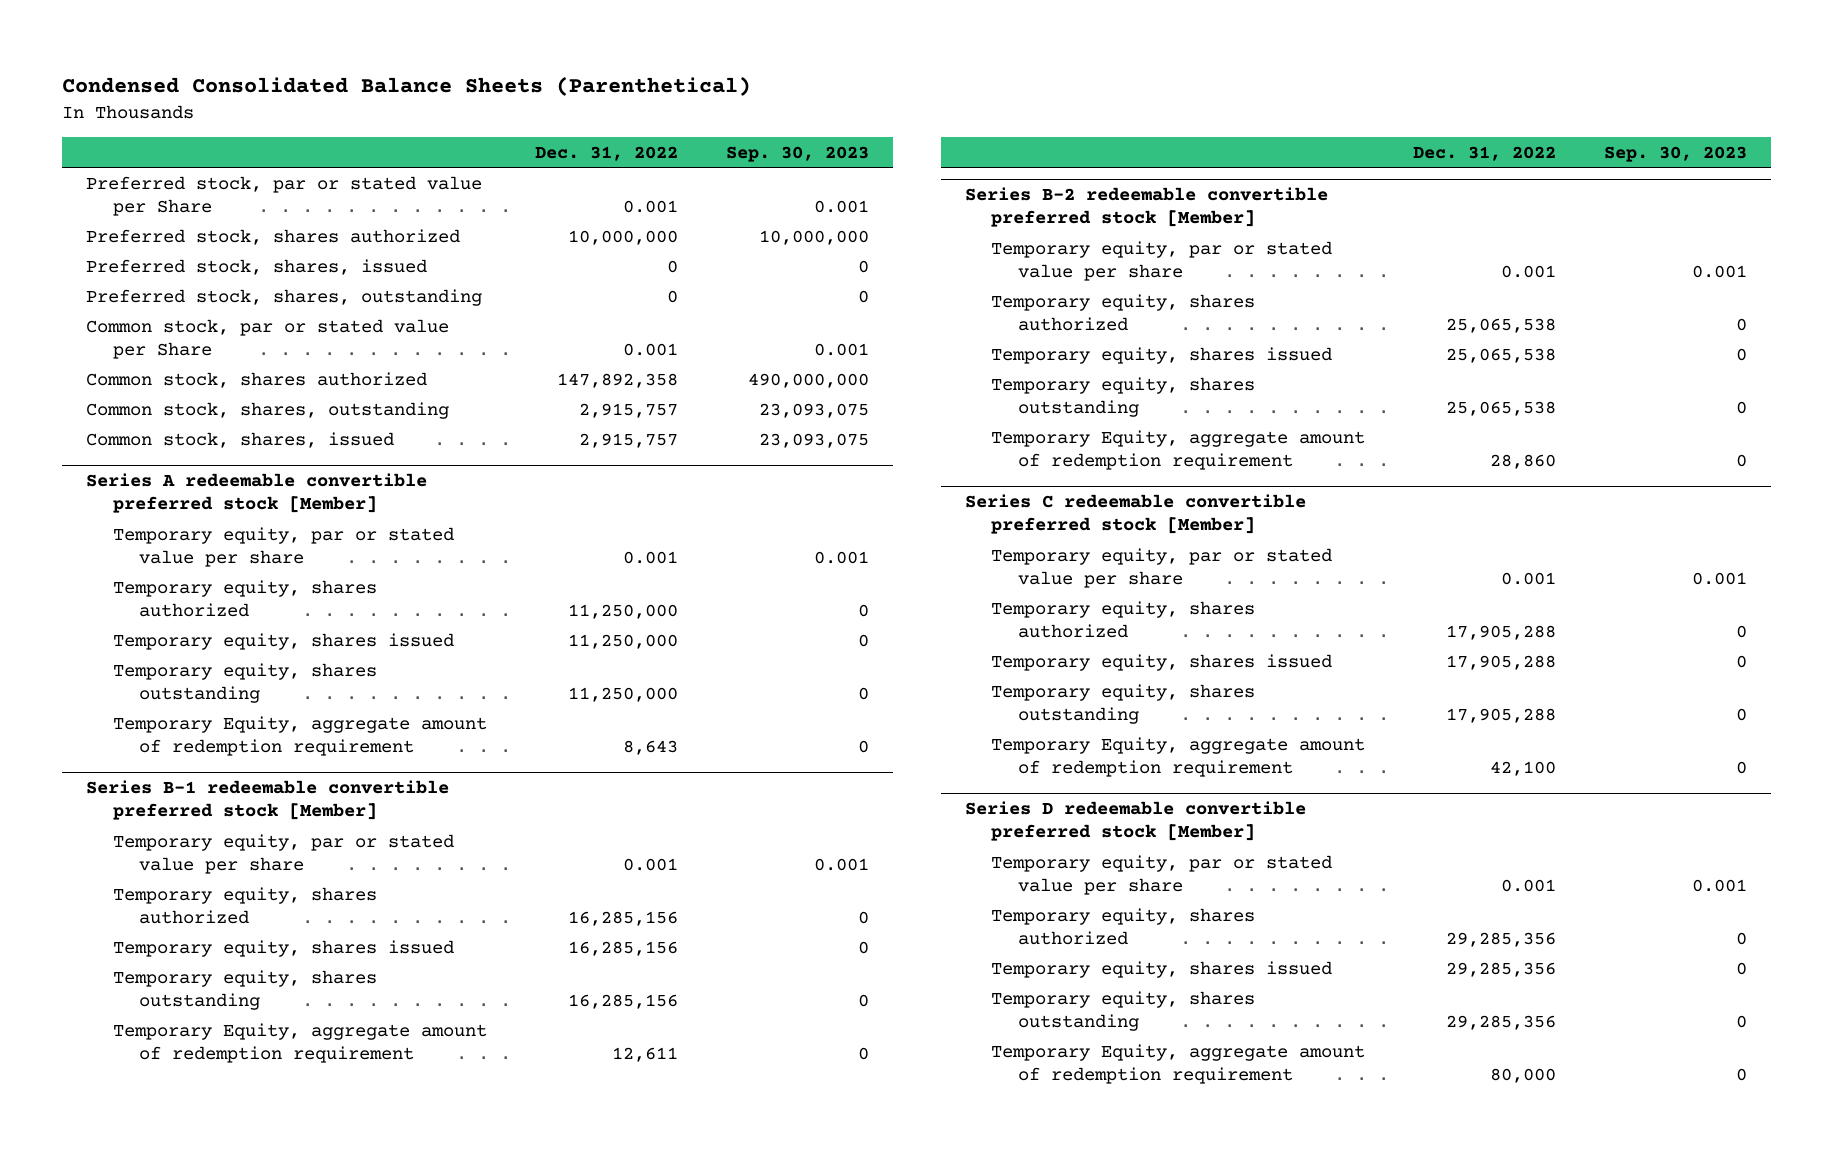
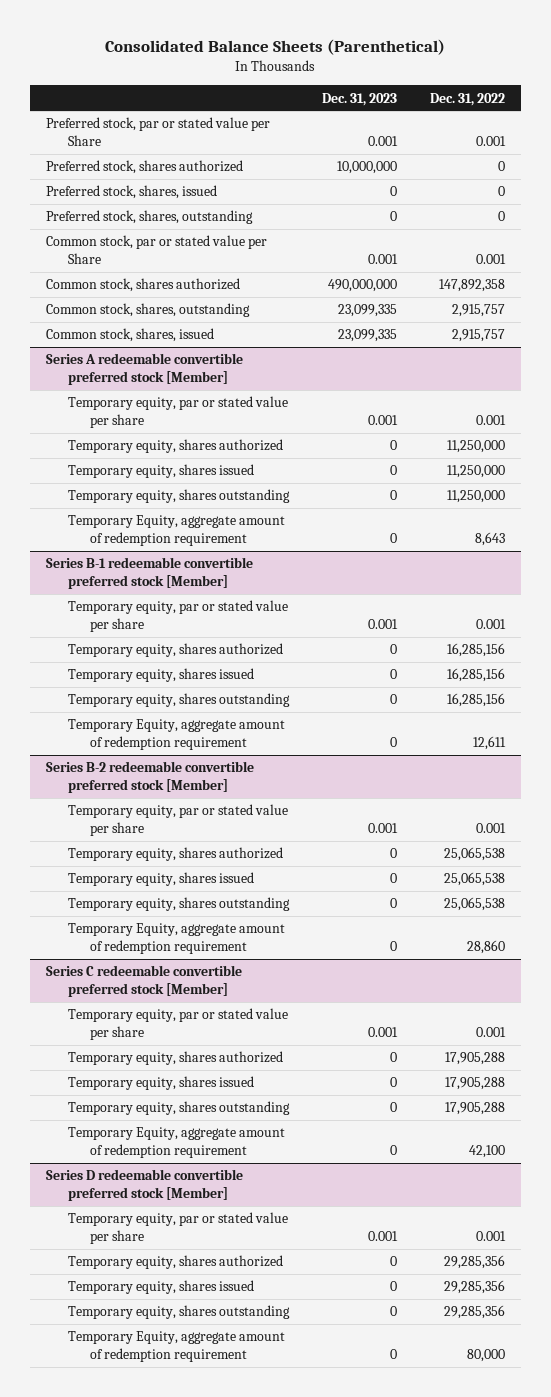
- Condensed Consolidated Balance Sheets (Parenthetical)
+ Consolidated Balance Sheets (Parenthetical)
- | Dec. 31, 2022 | Sep. 30, 2023
+ | Dec. 31, 2023 | Dec. 31, 2022
- Preferred stock, shares authorized | 10,000,000 | 10,000,000
+ Preferred stock, shares authorized | 10,000,000 | 0

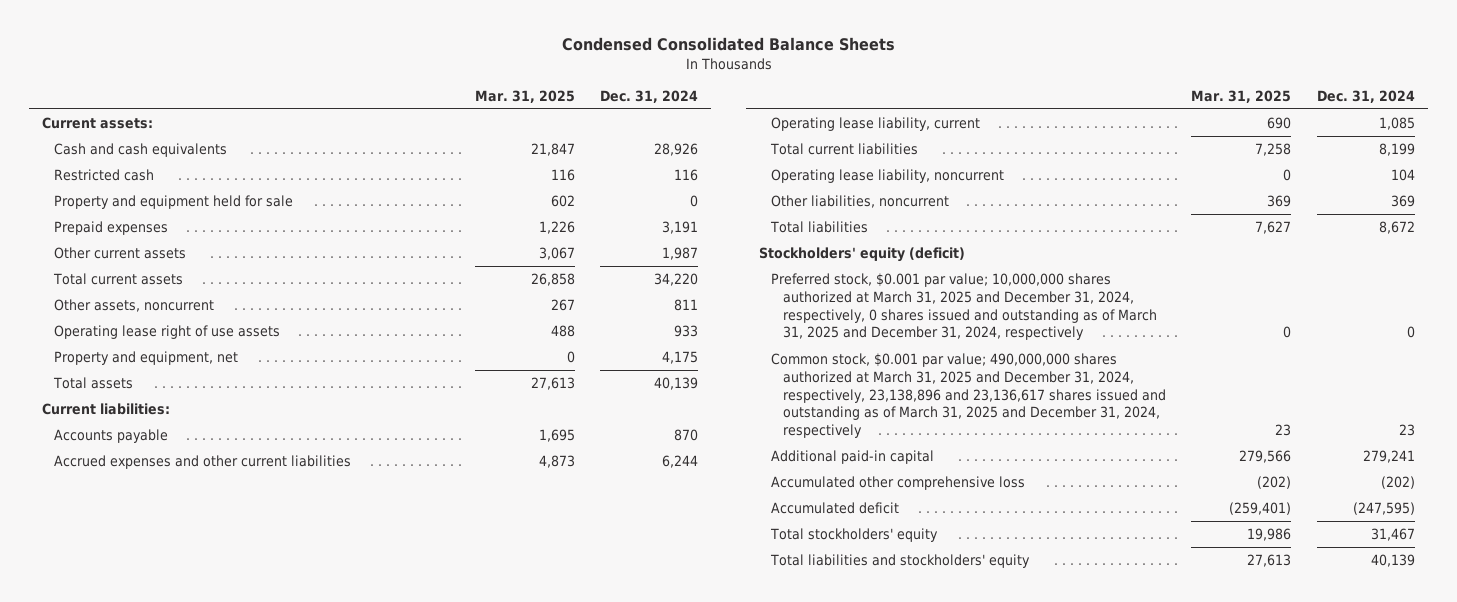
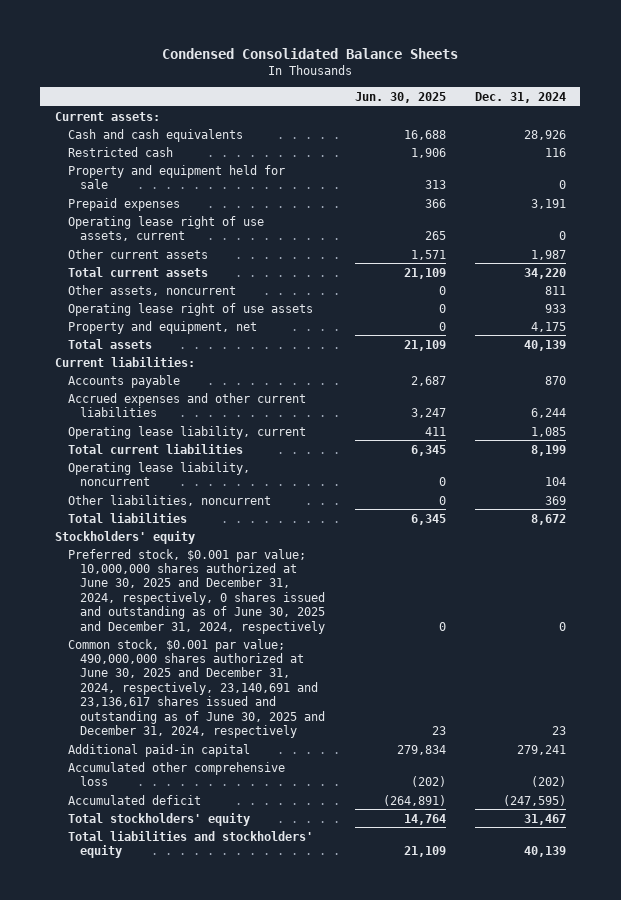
- | Mar. 31, 2025 | Dec. 31, 2024
+ | Jun. 30, 2025 | Dec. 31, 2024
+ Operating lease right of use assets, current | 265 | 0
- Stockholders' equity (deficit)
- Preferred stock, $0.001 par value; 10,000,000 shares authorized at March 31, 2025 and December 31, 2024, respectively, 0 shares issued and outstanding as of March 31, 2025 and December 31, 2024, respectively | 0 | 0
- Common stock, $0.001 par value; 490,000,000 shares authorized at March 31, 2025 and December 31, 2024, respectively, 23,138,896 and 23,136,617 shares issued and outstanding as of March 31, 2025 and December 31, 2024, respectively | 23 | 23
+ Stockholders' equity
+ Preferred stock, $0.001 par value; 10,000,000 shares authorized at June 30, 2025 and December 31, 2024, respectively, 0 shares issued and outstanding as of June 30, 2025 and December 31, 2024, respectively | 0 | 0
+ Common stock, $0.001 par value; 490,000,000 shares authorized at June 30, 2025 and December 31, 2024, respectively, 23,140,691 and 23,136,617 shares issued and outstanding as of June 30, 2025 and December 31, 2024, respectively | 23 | 23

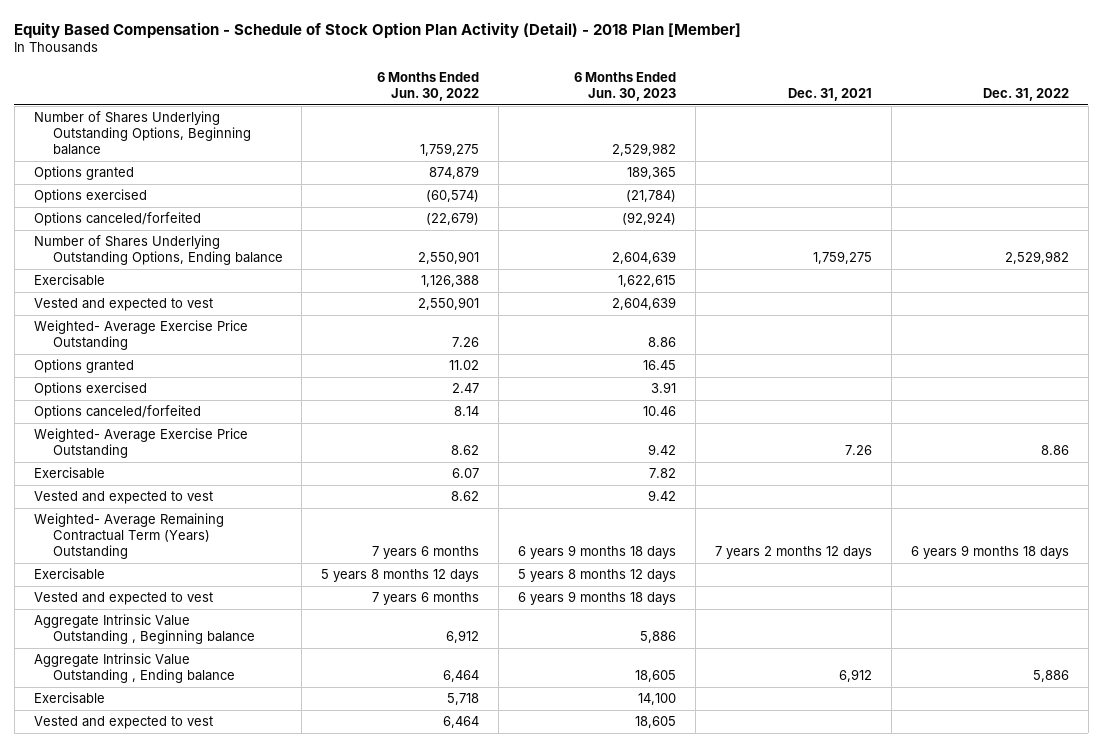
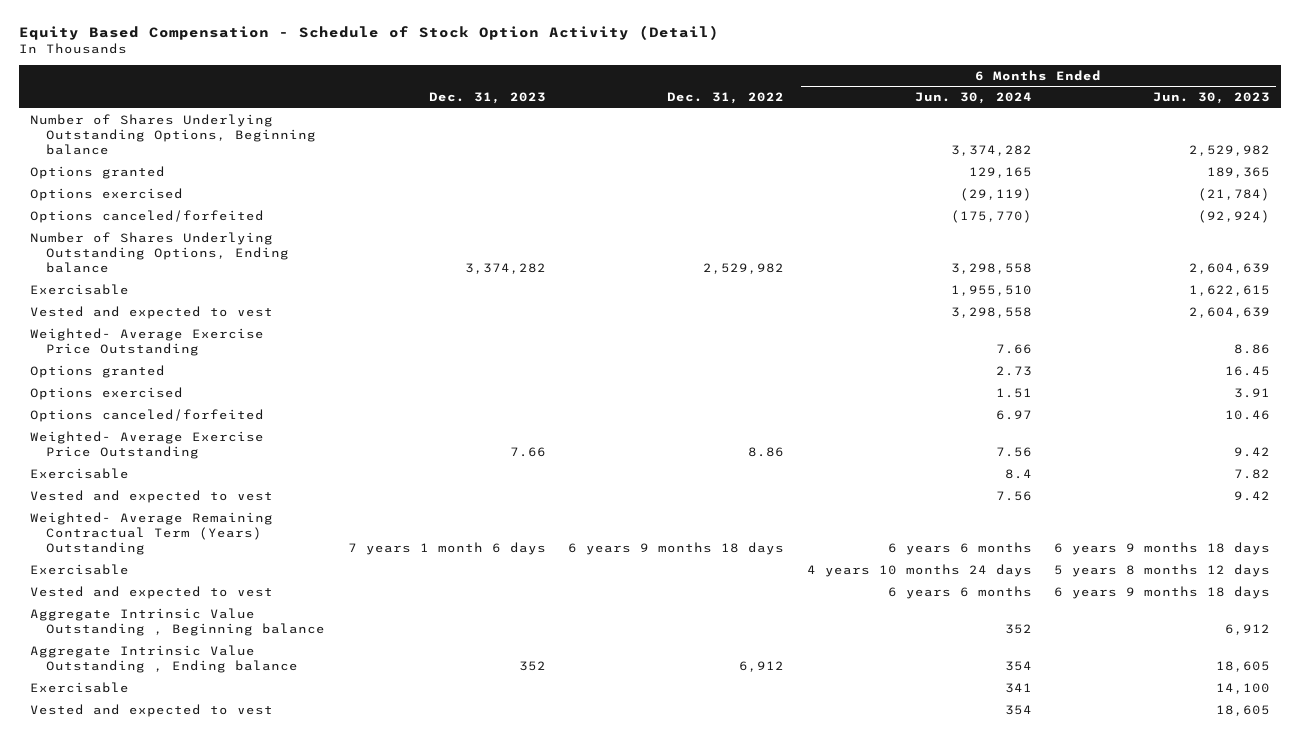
- Equity Based Compensation - Schedule of Stock Option Plan Activity (Detail) - 2018 Plan [Member]
+ Equity Based Compensation - Schedule of Stock Option Activity (Detail)
- | 6 Months Ended Jun. 30, 2022 | 6 Months Ended Jun. 30, 2023 | Dec. 31, 2021 | Dec. 31, 2022
+ | Dec. 31, 2023 | Dec. 31, 2022 | 6 Months Ended Jun. 30, 2024 | 6 Months Ended Jun. 30, 2023
- Aggregate Intrinsic Value Outstanding , Beginning balance | 6,912 | 5,886 | |
- Aggregate Intrinsic Value Outstanding , Ending balance | 6,464 | 18,605 | 6,912 | 5,886
+ Aggregate Intrinsic Value Outstanding , Beginning balance | | | 352 | 6,912
+ Aggregate Intrinsic Value Outstanding , Ending balance | 352 | 6,912 | 354 | 18,605

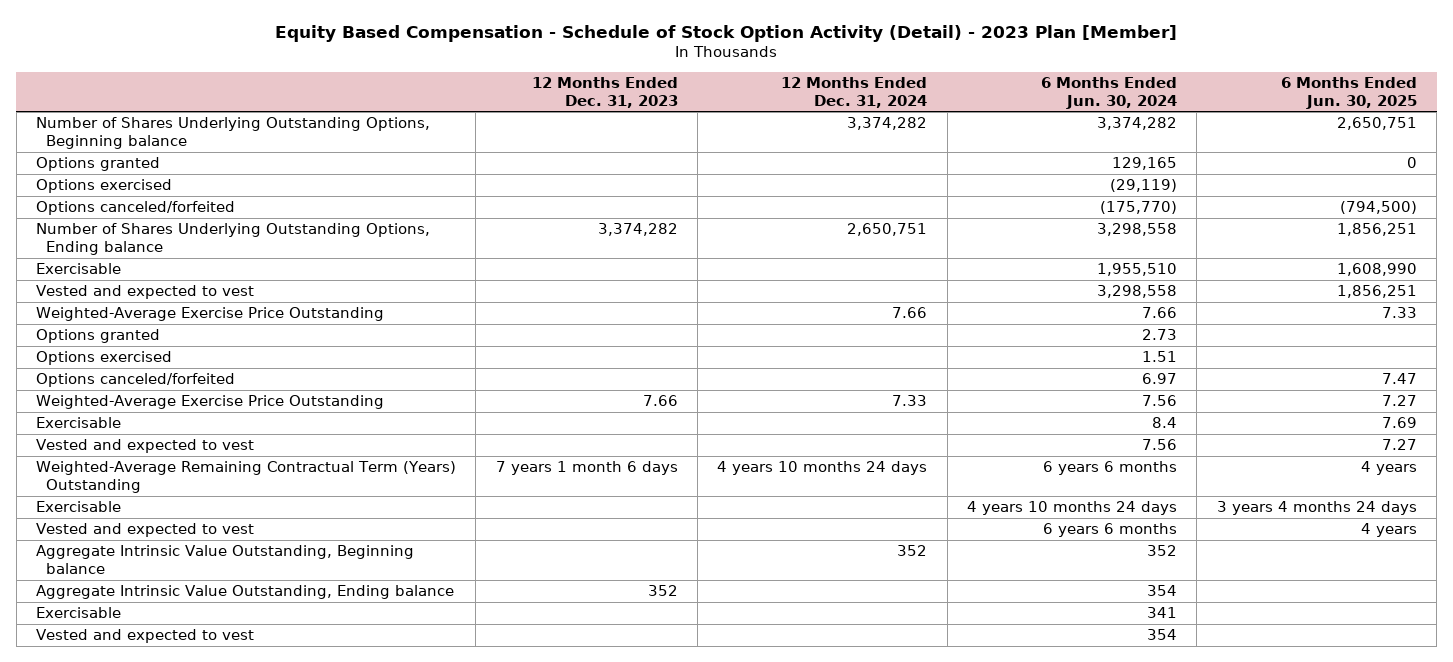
- Equity Based Compensation - Schedule of Stock Option Activity (Detail)
+ Equity Based Compensation - Schedule of Stock Option Activity (Detail) - 2023 Plan [Member]
- | Dec. 31, 2023 | Dec. 31, 2022 | 6 Months Ended Jun. 30, 2024 | 6 Months Ended Jun. 30, 2023
+ | 12 Months Ended Dec. 31, 2023 | 12 Months Ended Dec. 31, 2024 | 6 Months Ended Jun. 30, 2024 | 6 Months Ended Jun. 30, 2025
- Weighted- Average Exercise Price Outstanding | | | 7.66 | 8.86
+ Weighted-Average Exercise Price Outstanding | | 7.66 | 7.66 | 7.33
- Weighted- Average Exercise Price Outstanding | 7.66 | 8.86 | 7.56 | 9.42
+ Weighted-Average Exercise Price Outstanding | 7.66 | 7.33 | 7.56 | 7.27
- Weighted- Average Remaining Contractual Term (Years) Outstanding | 7 years 1 month 6 days | 6 years 9 months 18 days | 6 years 6 months | 6 years 9 months 18 days
+ Weighted-Average Remaining Contractual Term (Years) Outstanding | 7 years 1 month 6 days | 4 years 10 months 24 days | 6 years 6 months | 4 years
- Aggregate Intrinsic Value Outstanding , Beginning balance | | | 352 | 6,912
- Aggregate Intrinsic Value Outstanding , Ending balance | 352 | 6,912 | 354 | 18,605
+ Aggregate Intrinsic Value Outstanding, Beginning balance | | 352 | 352 |
+ Aggregate Intrinsic Value Outstanding, Ending balance | 352 | | 354 |

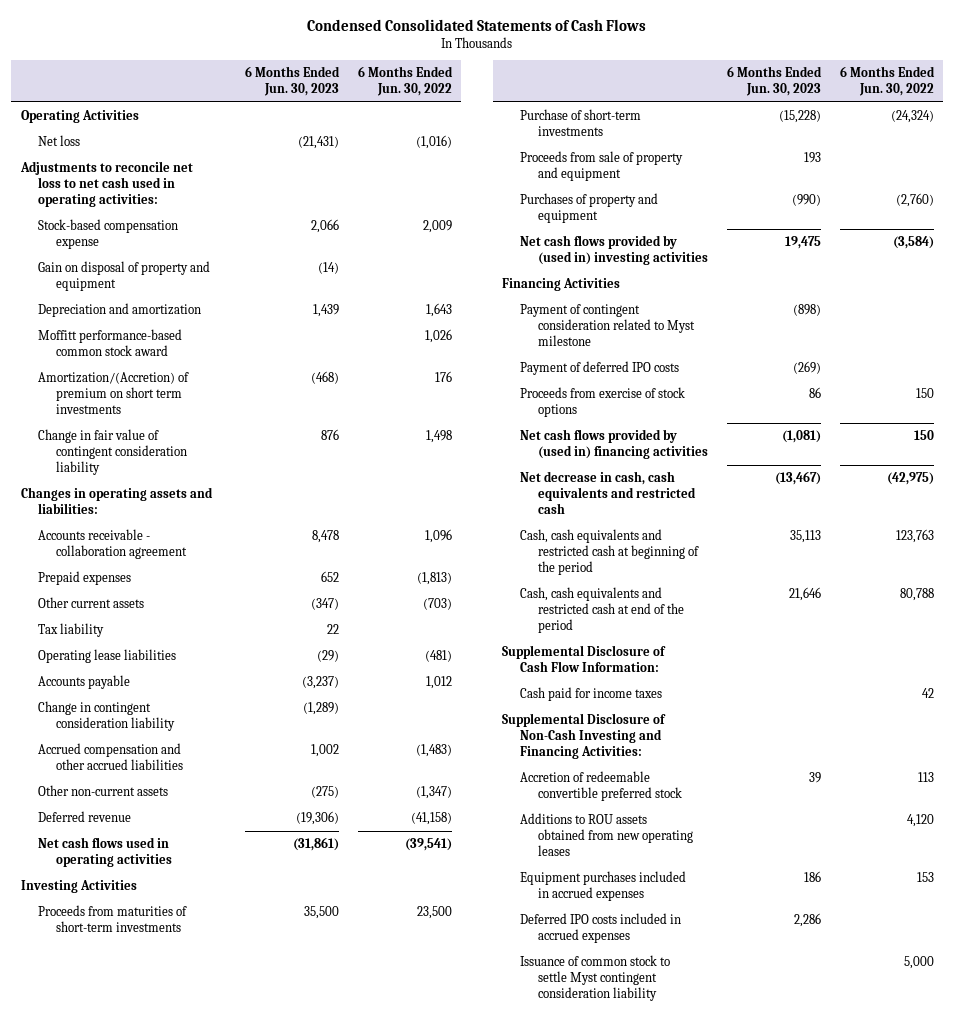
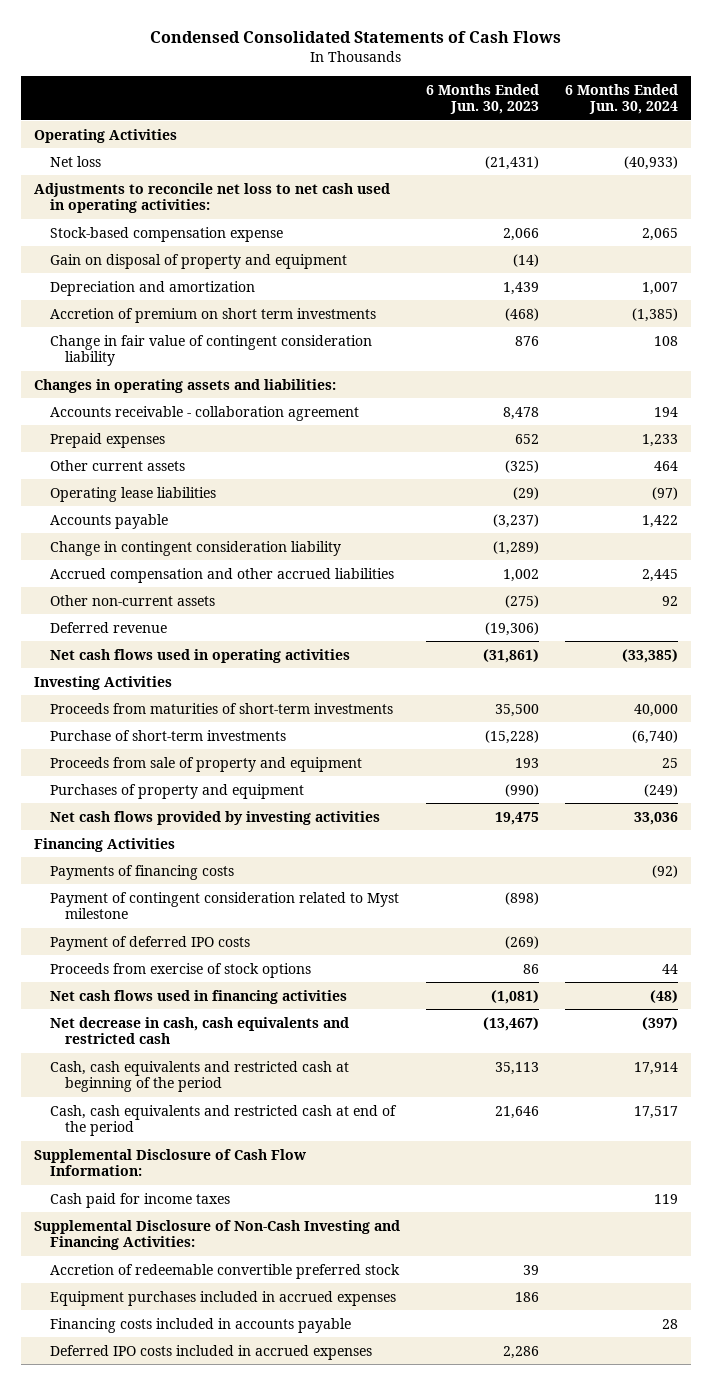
- | 6 Months Ended Jun. 30, 2023 | 6 Months Ended Jun. 30, 2022
+ | 6 Months Ended Jun. 30, 2023 | 6 Months Ended Jun. 30, 2024
- Moffitt performance-based common stock award | | 1,026
- Amortization/(Accretion) of premium on short term investments | (468) | 176
+ Accretion of premium on short term investments | (468) | (1,385)
- Other current assets | (347) | (703)
- Tax liability | 22 |
+ Other current assets | (325) | 464
- Net cash flows provided by (used in) investing activities | 19,475 | (3,584)
+ Net cash flows provided by investing activities | 19,475 | 33,036
+ Payments of financing costs | | (92)
- Net cash flows provided by (used in) financing activities | (1,081) | 150
+ Net cash flows used in financing activities | (1,081) | (48)
- Additions to ROU assets obtained from new operating leases | | 4,120
+ Financing costs included in accounts payable | | 28
- Issuance of common stock to settle Myst contingent consideration liability | | 5,000

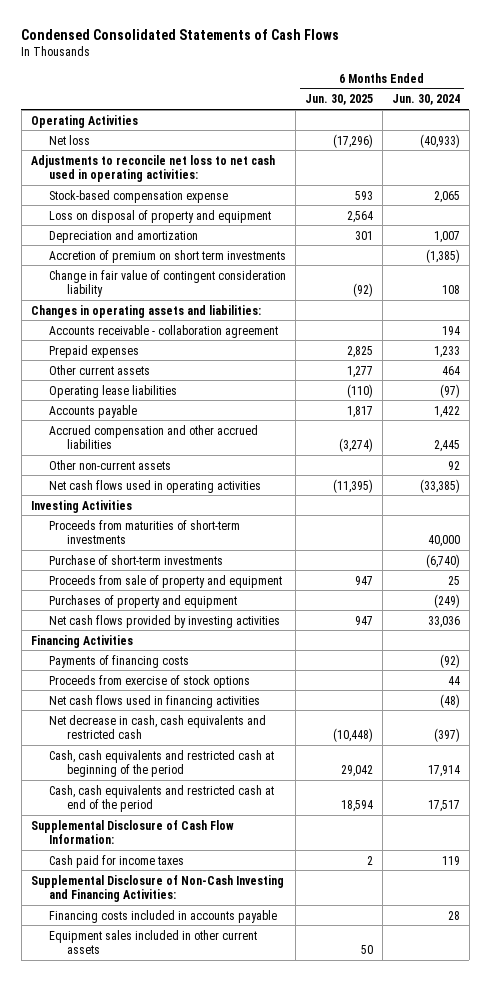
- | 6 Months Ended Jun. 30, 2023 | 6 Months Ended Jun. 30, 2024
+ | 6 Months Ended Jun. 30, 2025 | 6 Months Ended Jun. 30, 2024
- Gain on disposal of property and equipment | (14) |
+ Loss on disposal of property and equipment | 2,564 |
- Change in contingent consideration liability | (1,289) |
- Deferred revenue | (19,306) |
- Payment of contingent consideration related to Myst milestone | (898) |
- Payment of deferred IPO costs | (269) |
- Accretion of redeemable convertible preferred stock | 39 |
- Equipment purchases included in accrued expenses | 186 |
- Deferred IPO costs included in accrued expenses | 2,286 |
+ Equipment sales included in other current assets | 50 |

